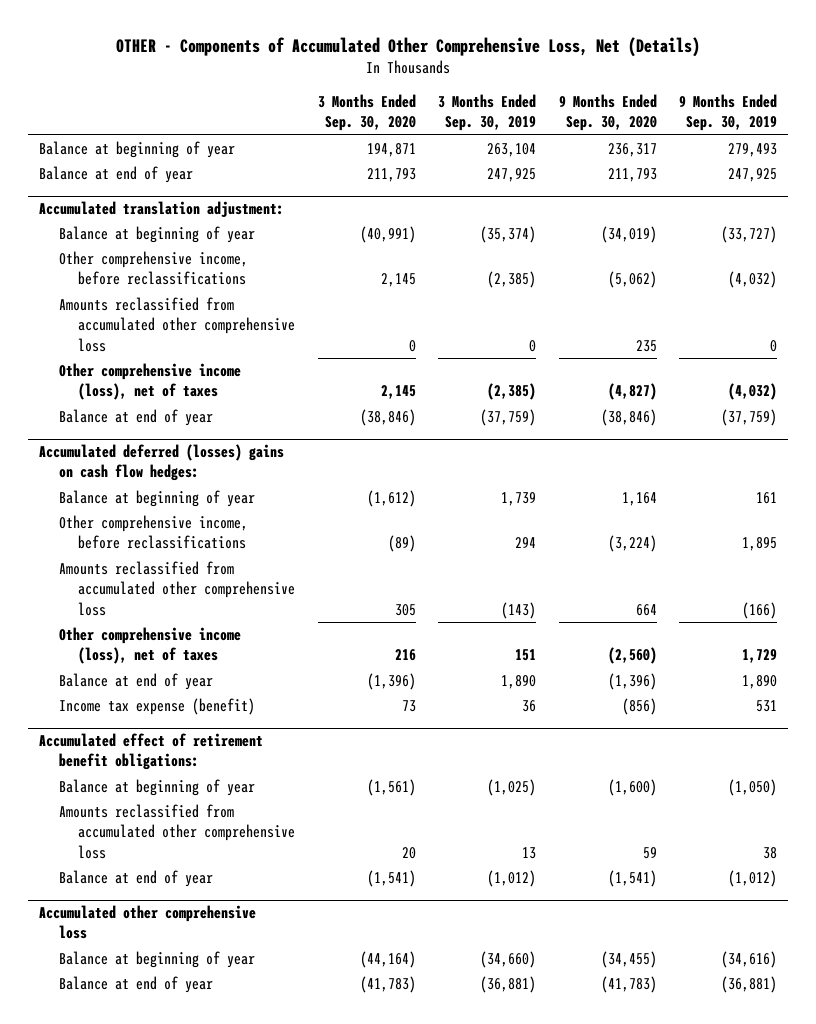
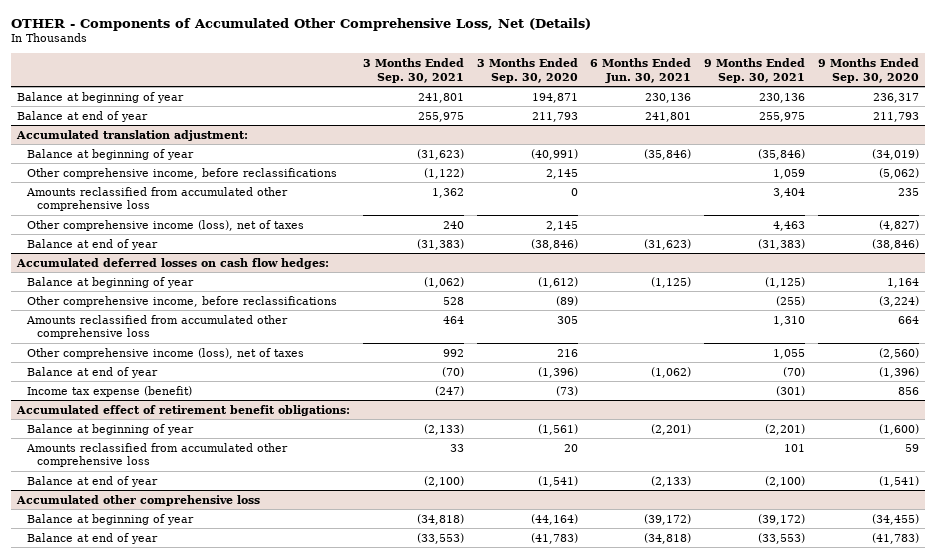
- | 3 Months Ended Sep. 30, 2020 | 3 Months Ended Sep. 30, 2019 | 9 Months Ended Sep. 30, 2020 | 9 Months Ended Sep. 30, 2019
+ | 3 Months Ended Sep. 30, 2021 | 3 Months Ended Sep. 30, 2020 | 6 Months Ended Jun. 30, 2021 | 9 Months Ended Sep. 30, 2021 | 9 Months Ended Sep. 30, 2020
- Accumulated deferred (losses) gains on cash flow hedges:
+ Accumulated deferred losses on cash flow hedges:
- Income tax expense (benefit) | 73 | 36 | (856) | 531
+ Income tax expense (benefit) | (247) | (73) | | (301) | 856

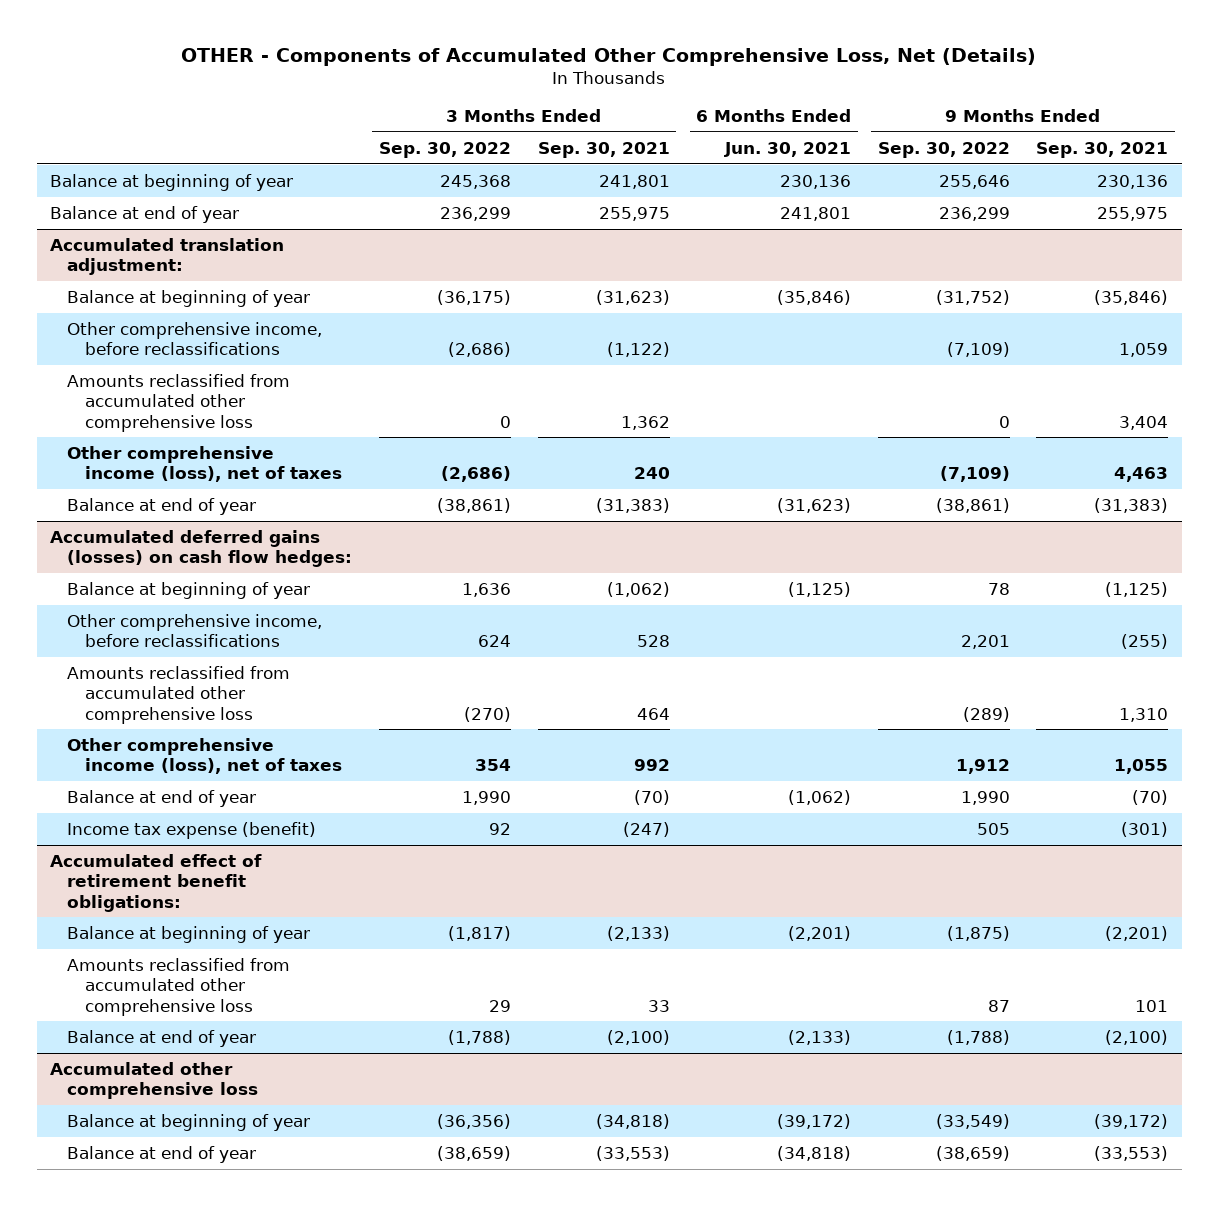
- | 3 Months Ended Sep. 30, 2021 | 3 Months Ended Sep. 30, 2020 | 6 Months Ended Jun. 30, 2021 | 9 Months Ended Sep. 30, 2021 | 9 Months Ended Sep. 30, 2020
+ | 3 Months Ended Sep. 30, 2022 | 3 Months Ended Sep. 30, 2021 | 6 Months Ended Jun. 30, 2021 | 9 Months Ended Sep. 30, 2022 | 9 Months Ended Sep. 30, 2021
- Accumulated deferred losses on cash flow hedges:
+ Accumulated deferred gains (losses) on cash flow hedges:

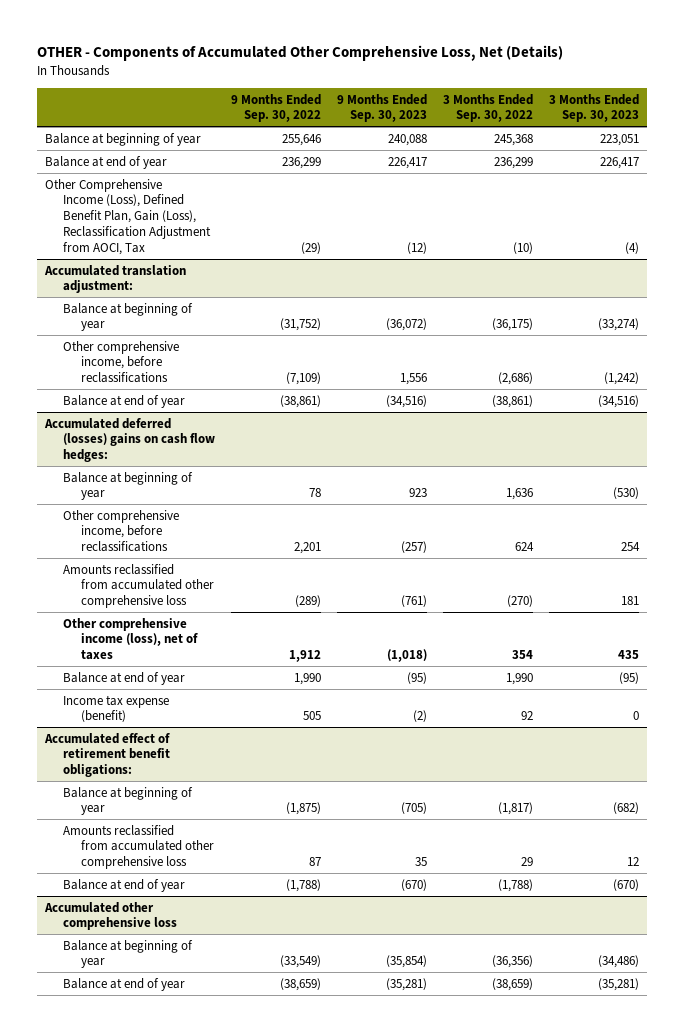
- | 3 Months Ended Sep. 30, 2022 | 3 Months Ended Sep. 30, 2021 | 6 Months Ended Jun. 30, 2021 | 9 Months Ended Sep. 30, 2022 | 9 Months Ended Sep. 30, 2021
+ | 9 Months Ended Sep. 30, 2022 | 9 Months Ended Sep. 30, 2023 | 3 Months Ended Sep. 30, 2022 | 3 Months Ended Sep. 30, 2023
+ Other Comprehensive Income (Loss), Defined Benefit Plan, Gain (Loss), Reclassification Adjustment from AOCI, Tax | (29) | (12) | (10) | (4)
@ Accumulated translation adjustment:
- Amounts reclassified from accumulated other comprehensive loss | 0 | 1,362 | | 0 | 3,404
- Other comprehensive income (loss), net of taxes | (2,686) | 240 | | (7,109) | 4,463
- Accumulated deferred gains (losses) on cash flow hedges:
+ Accumulated deferred (losses) gains on cash flow hedges:

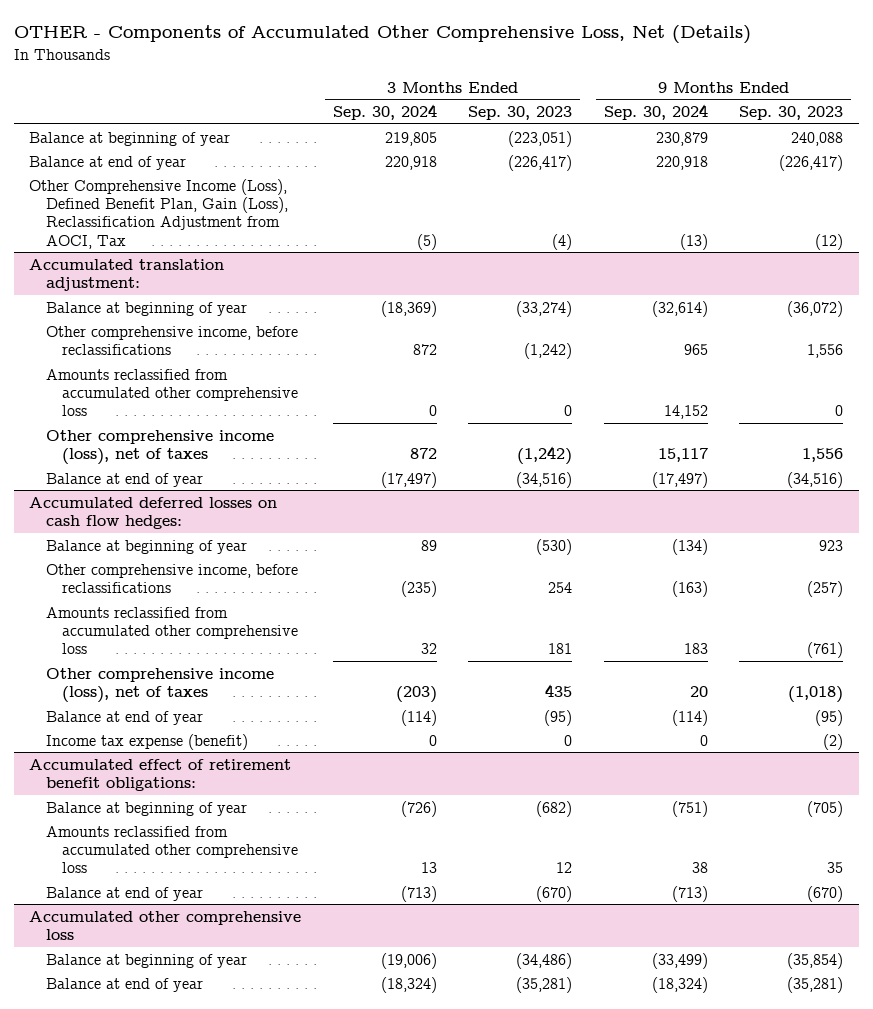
- | 9 Months Ended Sep. 30, 2022 | 9 Months Ended Sep. 30, 2023 | 3 Months Ended Sep. 30, 2022 | 3 Months Ended Sep. 30, 2023
+ | 3 Months Ended Sep. 30, 2024 | 3 Months Ended Sep. 30, 2023 | 9 Months Ended Sep. 30, 2024 | 9 Months Ended Sep. 30, 2023
- Balance at beginning of year | 255,646 | 240,088 | 245,368 | 223,051
- Balance at end of year | 236,299 | 226,417 | 236,299 | 226,417
+ Balance at beginning of year | 219,805 | (223,051) | 230,879 | 240,088
+ Balance at end of year | 220,918 | (226,417) | 220,918 | (226,417)
@ Accumulated translation adjustment:
+ Amounts reclassified from accumulated other comprehensive loss | 0 | 0 | 14,152 | 0
+ Other comprehensive income (loss), net of taxes | 872 | (1,242) | 15,117 | 1,556
- Accumulated deferred (losses) gains on cash flow hedges:
+ Accumulated deferred losses on cash flow hedges:

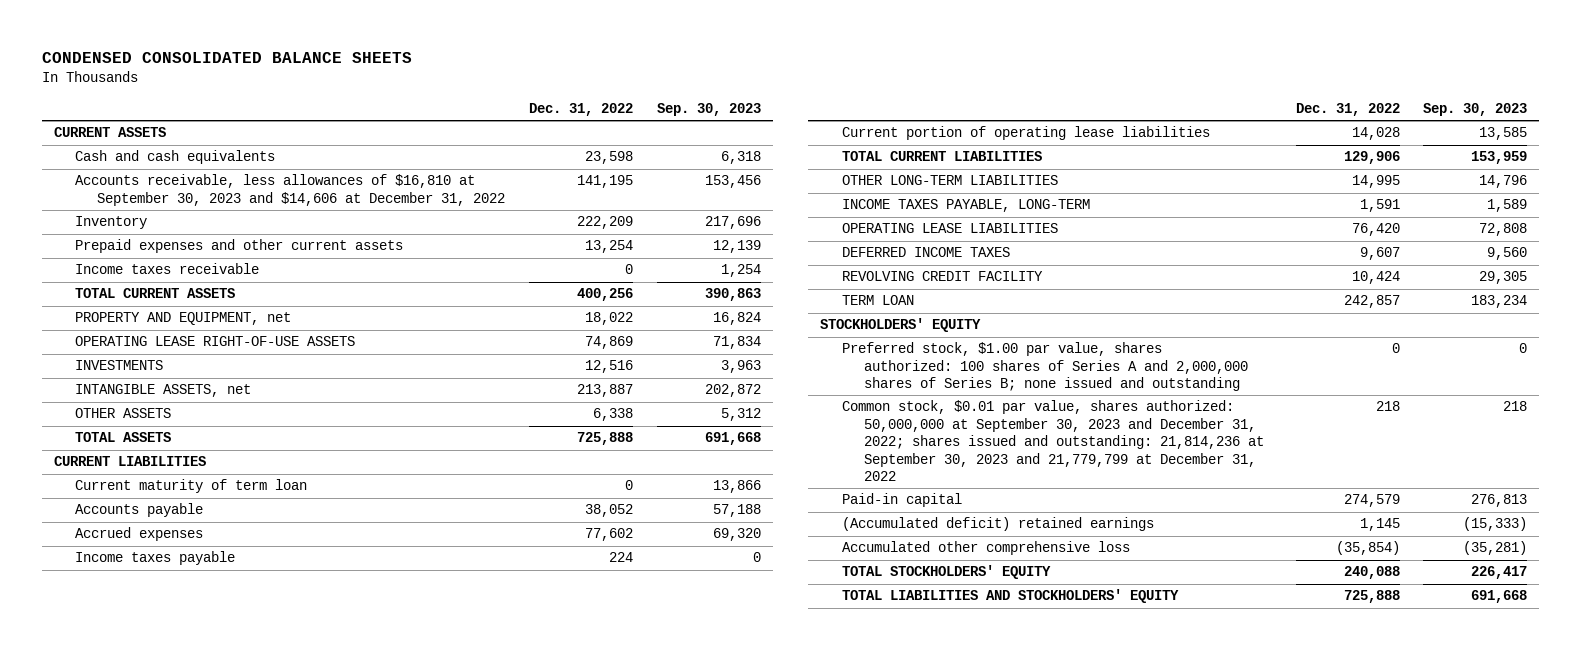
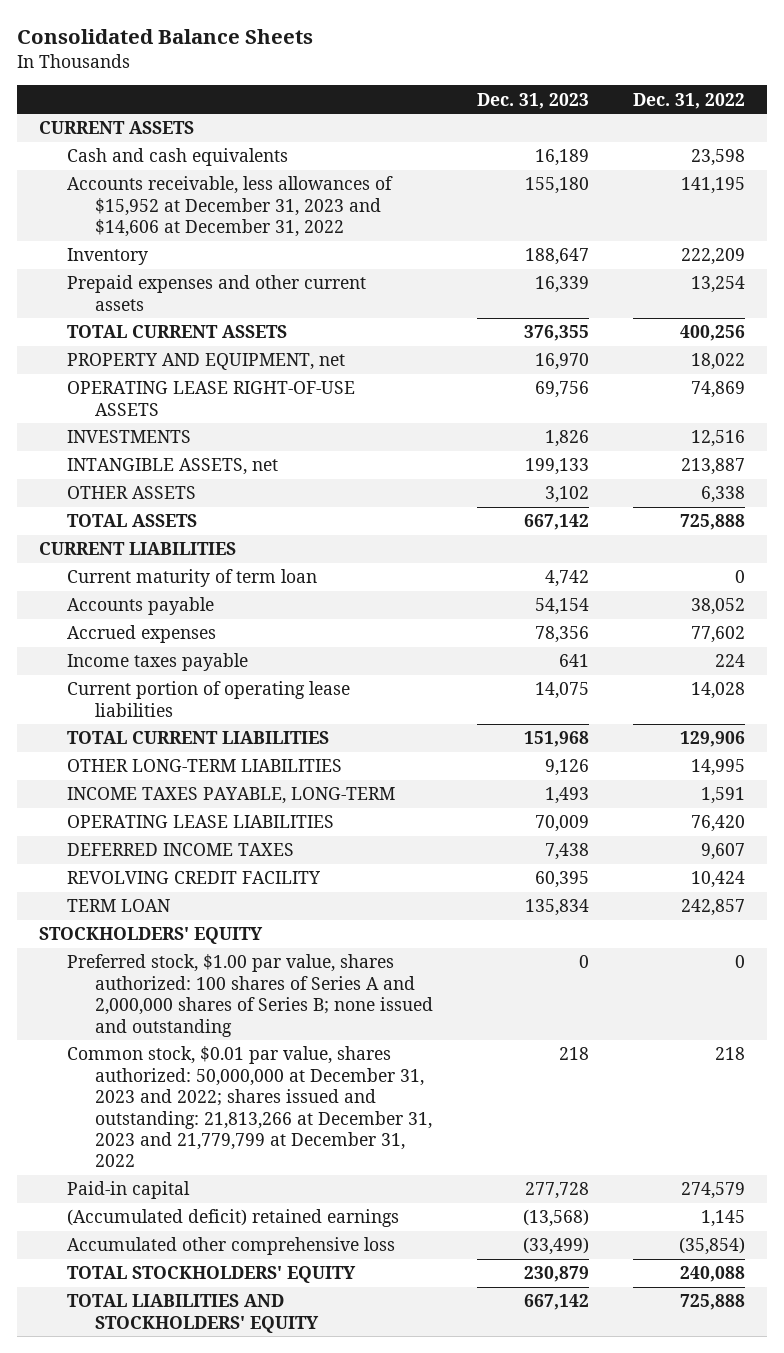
- CONDENSED CONSOLIDATED BALANCE SHEETS
+ Consolidated Balance Sheets
- | Dec. 31, 2022 | Sep. 30, 2023
+ | Dec. 31, 2023 | Dec. 31, 2022
- Accounts receivable, less allowances of $16,810 at September 30, 2023 and $14,606 at December 31, 2022 | 141,195 | 153,456
+ Accounts receivable, less allowances of $15,952 at December 31, 2023 and $14,606 at December 31, 2022 | 155,180 | 141,195
- Income taxes receivable | 0 | 1,254
- Common stock, $0.01 par value, shares authorized: 50,000,000 at September 30, 2023 and December 31, 2022; shares issued and outstanding: 21,814,236 at September 30, 2023 and 21,779,799 at December 31, 2022 | 218 | 218
+ Common stock, $0.01 par value, shares authorized: 50,000,000 at December 31, 2023 and 2022; shares issued and outstanding: 21,813,266 at December 31, 2023 and 21,779,799 at December 31, 2022 | 218 | 218

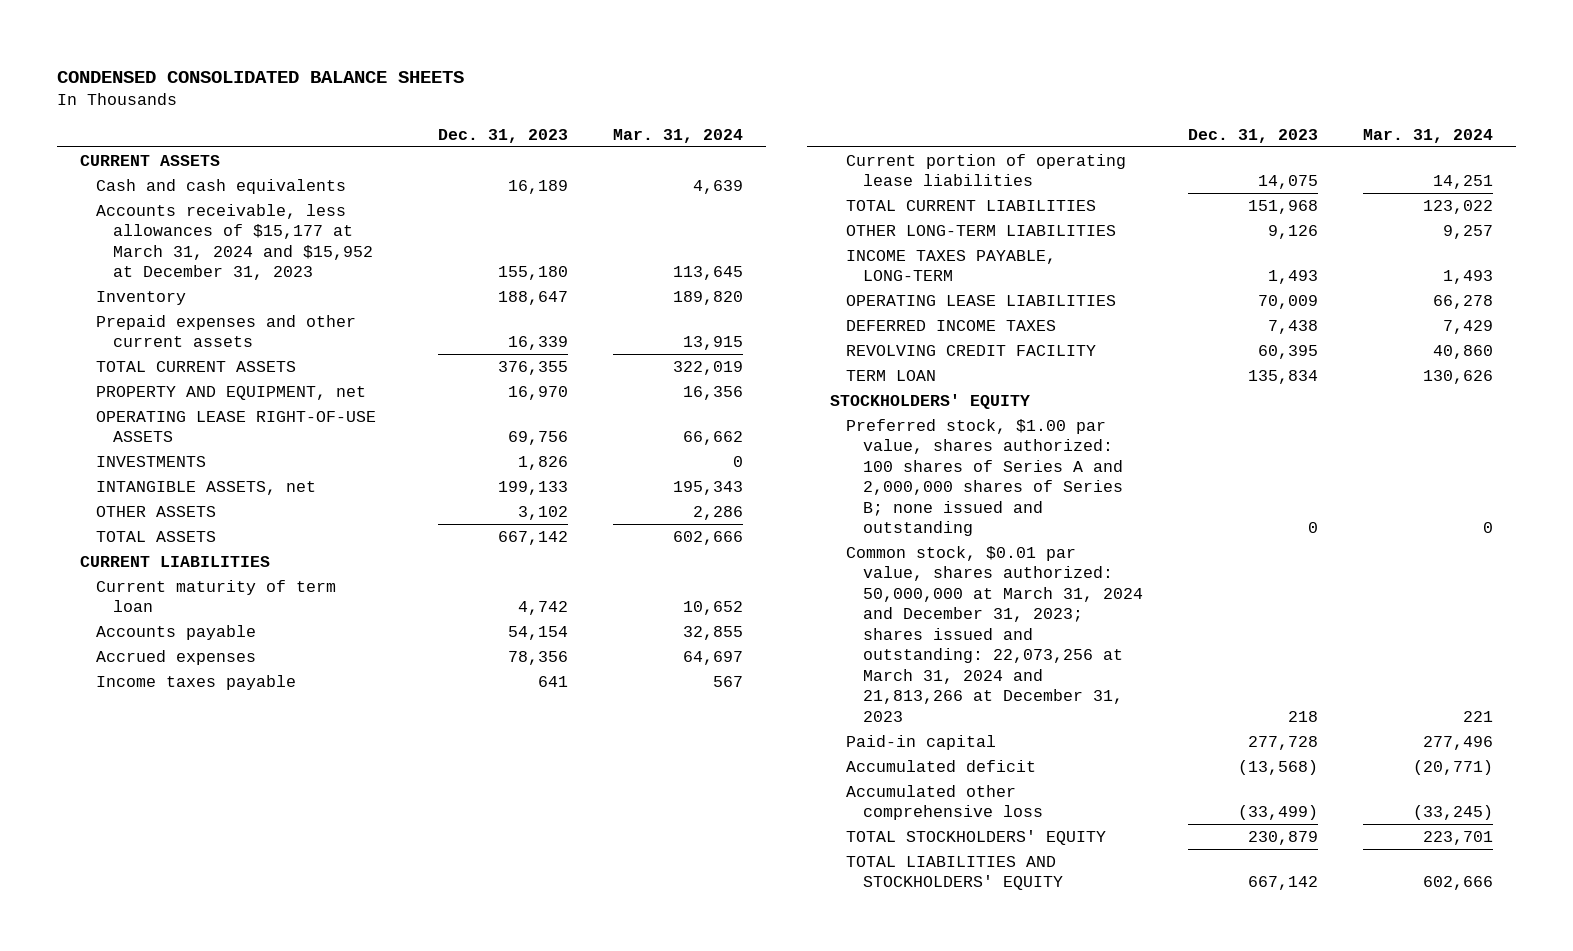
- Consolidated Balance Sheets
+ CONDENSED CONSOLIDATED BALANCE SHEETS
- | Dec. 31, 2023 | Dec. 31, 2022
+ | Dec. 31, 2023 | Mar. 31, 2024
- Accounts receivable, less allowances of $15,952 at December 31, 2023 and $14,606 at December 31, 2022 | 155,180 | 141,195
+ Accounts receivable, less allowances of $15,177 at March 31, 2024 and $15,952 at December 31, 2023 | 155,180 | 113,645
- Common stock, $0.01 par value, shares authorized: 50,000,000 at December 31, 2023 and 2022; shares issued and outstanding: 21,813,266 at December 31, 2023 and 21,779,799 at December 31, 2022 | 218 | 218
+ Common stock, $0.01 par value, shares authorized: 50,000,000 at March 31, 2024 and December 31, 2023; shares issued and outstanding: 22,073,256 at March 31, 2024 and 21,813,266 at December 31, 2023 | 218 | 221
- (Accumulated deficit) retained earnings | (13,568) | 1,145
+ Accumulated deficit | (13,568) | (20,771)

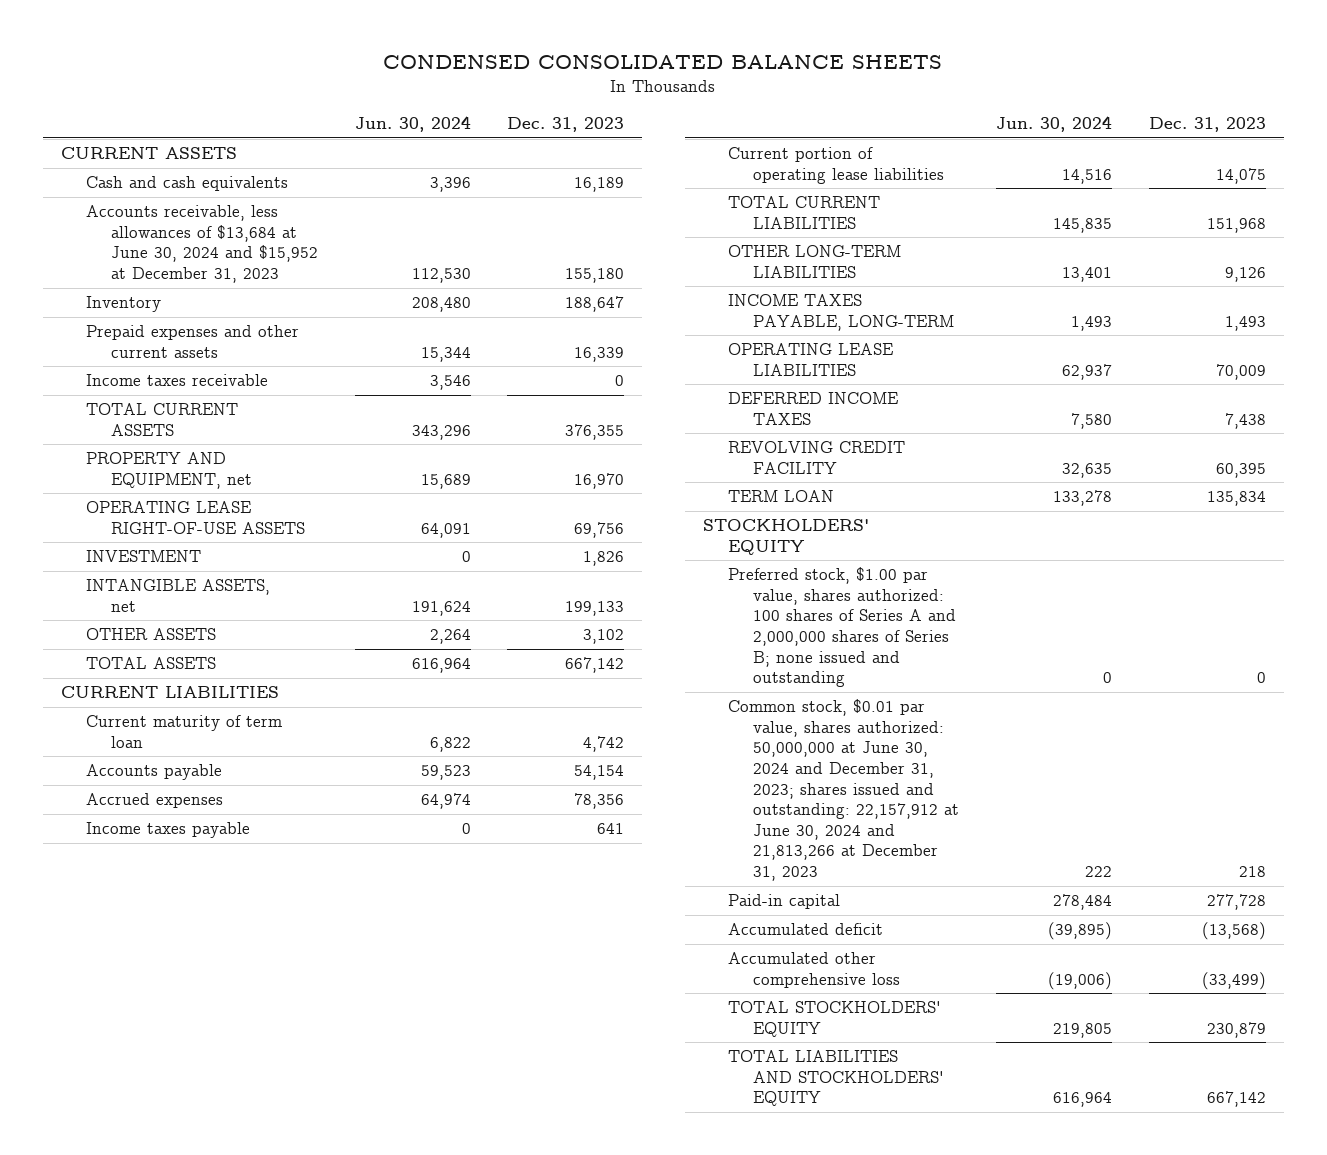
- | Dec. 31, 2023 | Mar. 31, 2024
+ | Jun. 30, 2024 | Dec. 31, 2023
- Accounts receivable, less allowances of $15,177 at March 31, 2024 and $15,952 at December 31, 2023 | 155,180 | 113,645
+ Accounts receivable, less allowances of $13,684 at June 30, 2024 and $15,952 at December 31, 2023 | 112,530 | 155,180
+ Income taxes receivable | 3,546 | 0
- INVESTMENTS | 1,826 | 0
+ INVESTMENT | 0 | 1,826
- Common stock, $0.01 par value, shares authorized: 50,000,000 at March 31, 2024 and December 31, 2023; shares issued and outstanding: 22,073,256 at March 31, 2024 and 21,813,266 at December 31, 2023 | 218 | 221
+ Common stock, $0.01 par value, shares authorized: 50,000,000 at June 30, 2024 and December 31, 2023; shares issued and outstanding: 22,157,912 at June 30, 2024 and 21,813,266 at December 31, 2023 | 222 | 218

